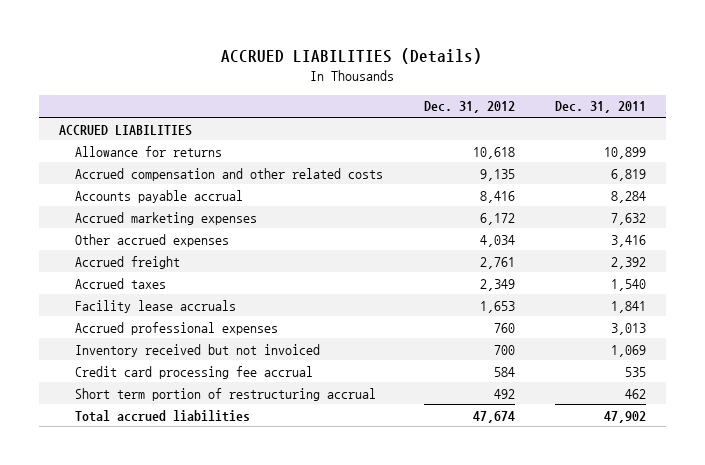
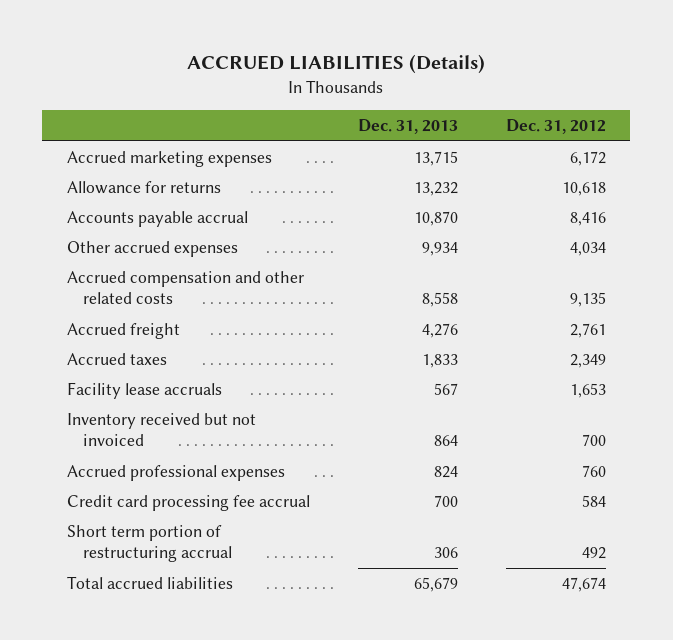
- | Dec. 31, 2012 | Dec. 31, 2011
+ | Dec. 31, 2013 | Dec. 31, 2012
- ACCRUED LIABILITIES
moved up: Accrued marketing expenses | 13,715 | 6,172
moved down: Accrued compensation and other related costs | 8,558 | 9,135
moved down: Accrued professional expenses | 824 | 760

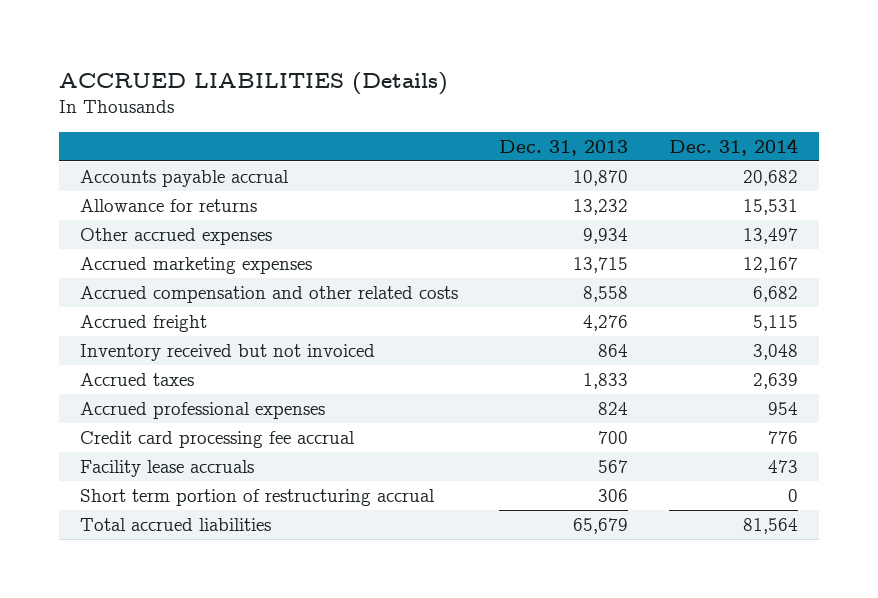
- | Dec. 31, 2013 | Dec. 31, 2012
+ | Dec. 31, 2013 | Dec. 31, 2014
moved down: Allowance for returns | 13,232 | 15,531
moved down: Accrued marketing expenses | 13,715 | 12,167
moved down: Accrued taxes | 1,833 | 2,639
moved down: Facility lease accruals | 567 | 473

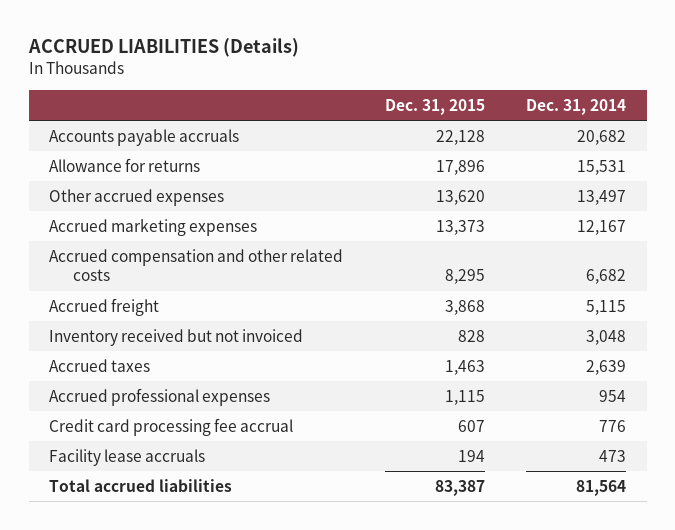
- | Dec. 31, 2013 | Dec. 31, 2014
+ | Dec. 31, 2015 | Dec. 31, 2014
- Accounts payable accrual | 10,870 | 20,682
+ Accounts payable accruals | 22,128 | 20,682
- Short term portion of restructuring accrual | 306 | 0

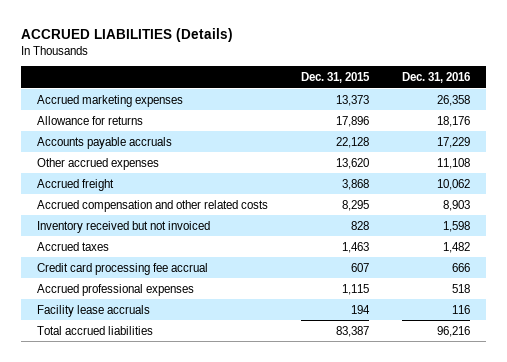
- | Dec. 31, 2015 | Dec. 31, 2014
+ | Dec. 31, 2015 | Dec. 31, 2016
moved up: Accrued marketing expenses | 13,373 | 26,358
moved down: Accounts payable accruals | 22,128 | 17,229
moved down: Accrued compensation and other related costs | 8,295 | 8,903
moved down: Accrued professional expenses | 1,115 | 518

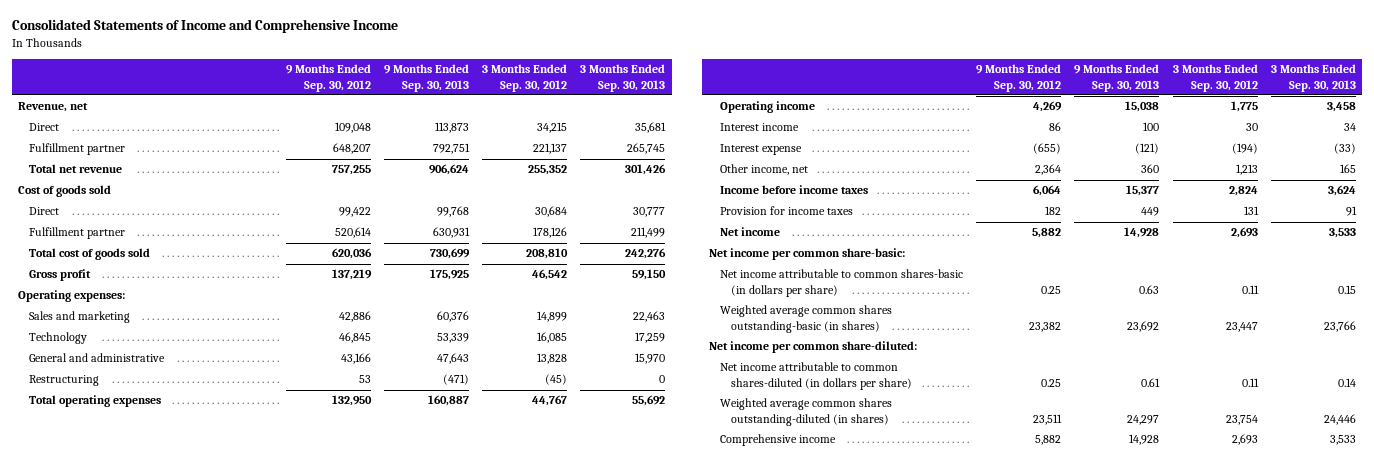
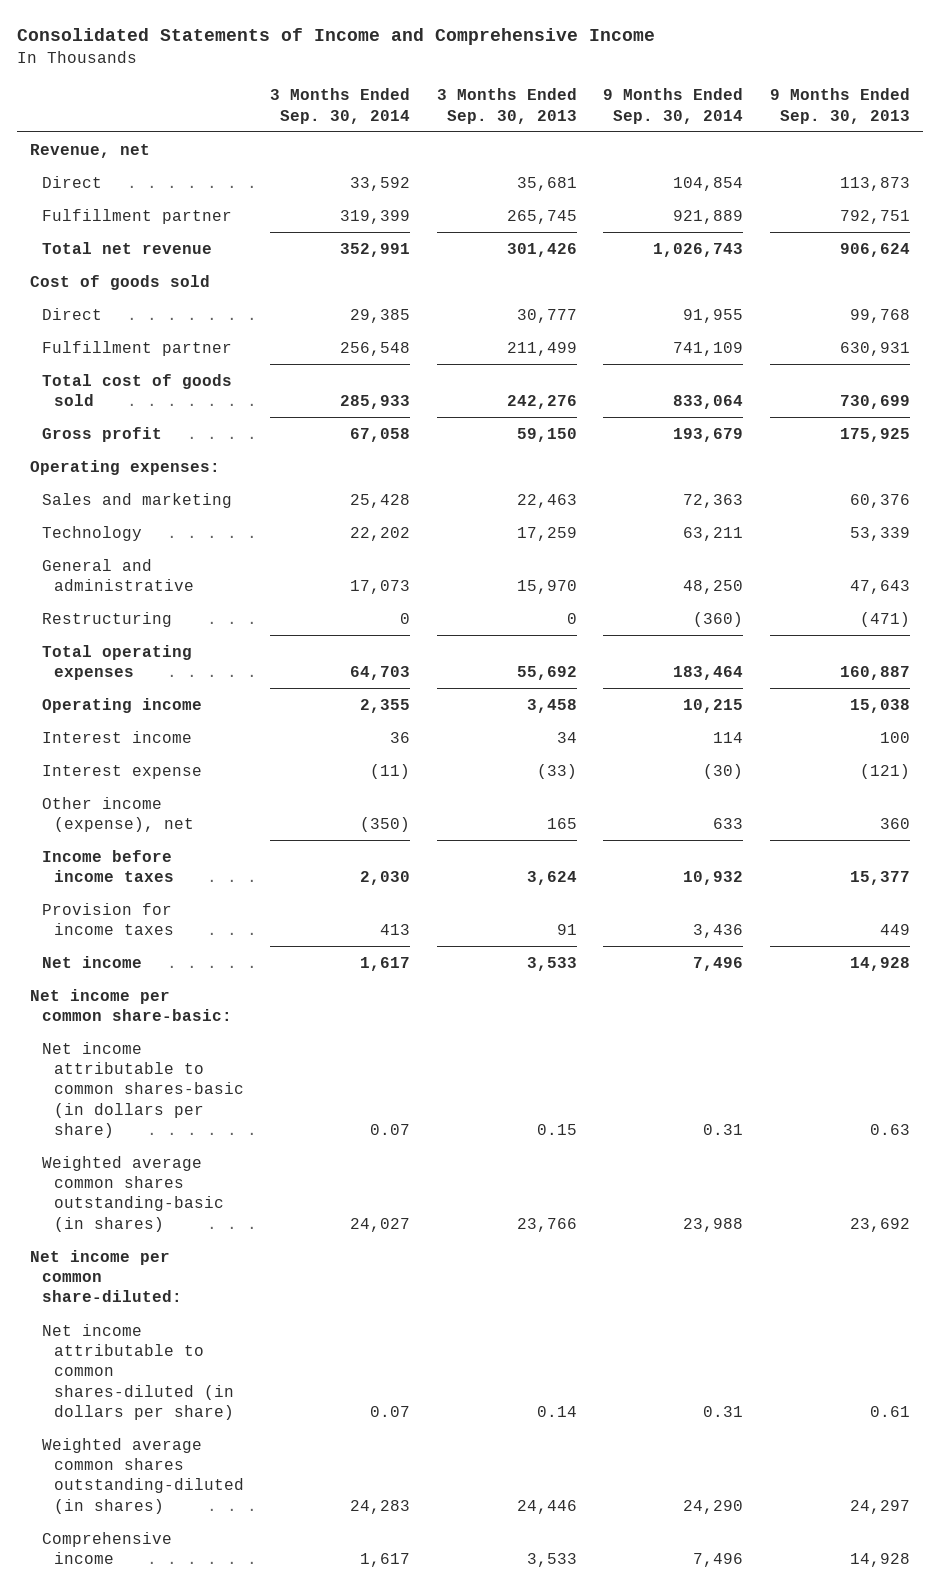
- | 9 Months Ended Sep. 30, 2012 | 9 Months Ended Sep. 30, 2013 | 3 Months Ended Sep. 30, 2012 | 3 Months Ended Sep. 30, 2013
+ | 3 Months Ended Sep. 30, 2014 | 3 Months Ended Sep. 30, 2013 | 9 Months Ended Sep. 30, 2014 | 9 Months Ended Sep. 30, 2013
- Other income, net | 2,364 | 360 | 1,213 | 165
+ Other income (expense), net | (350) | 165 | 633 | 360

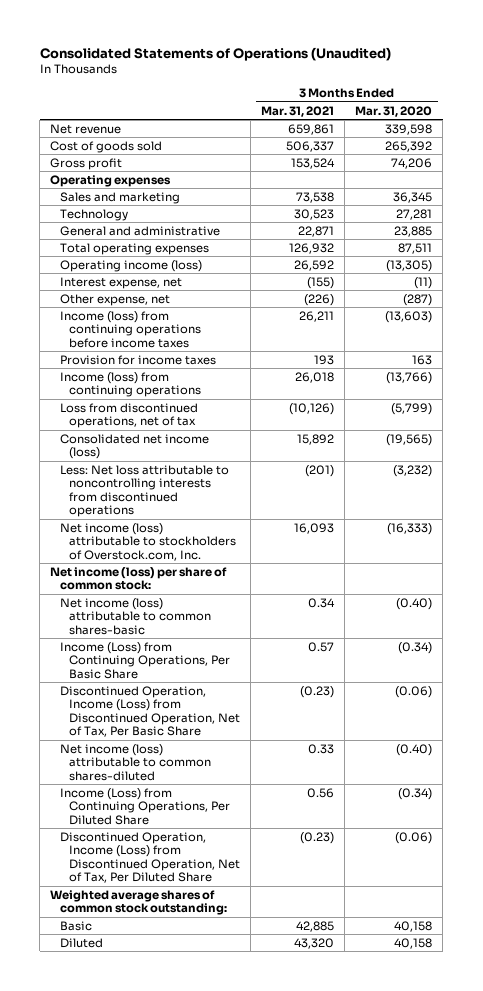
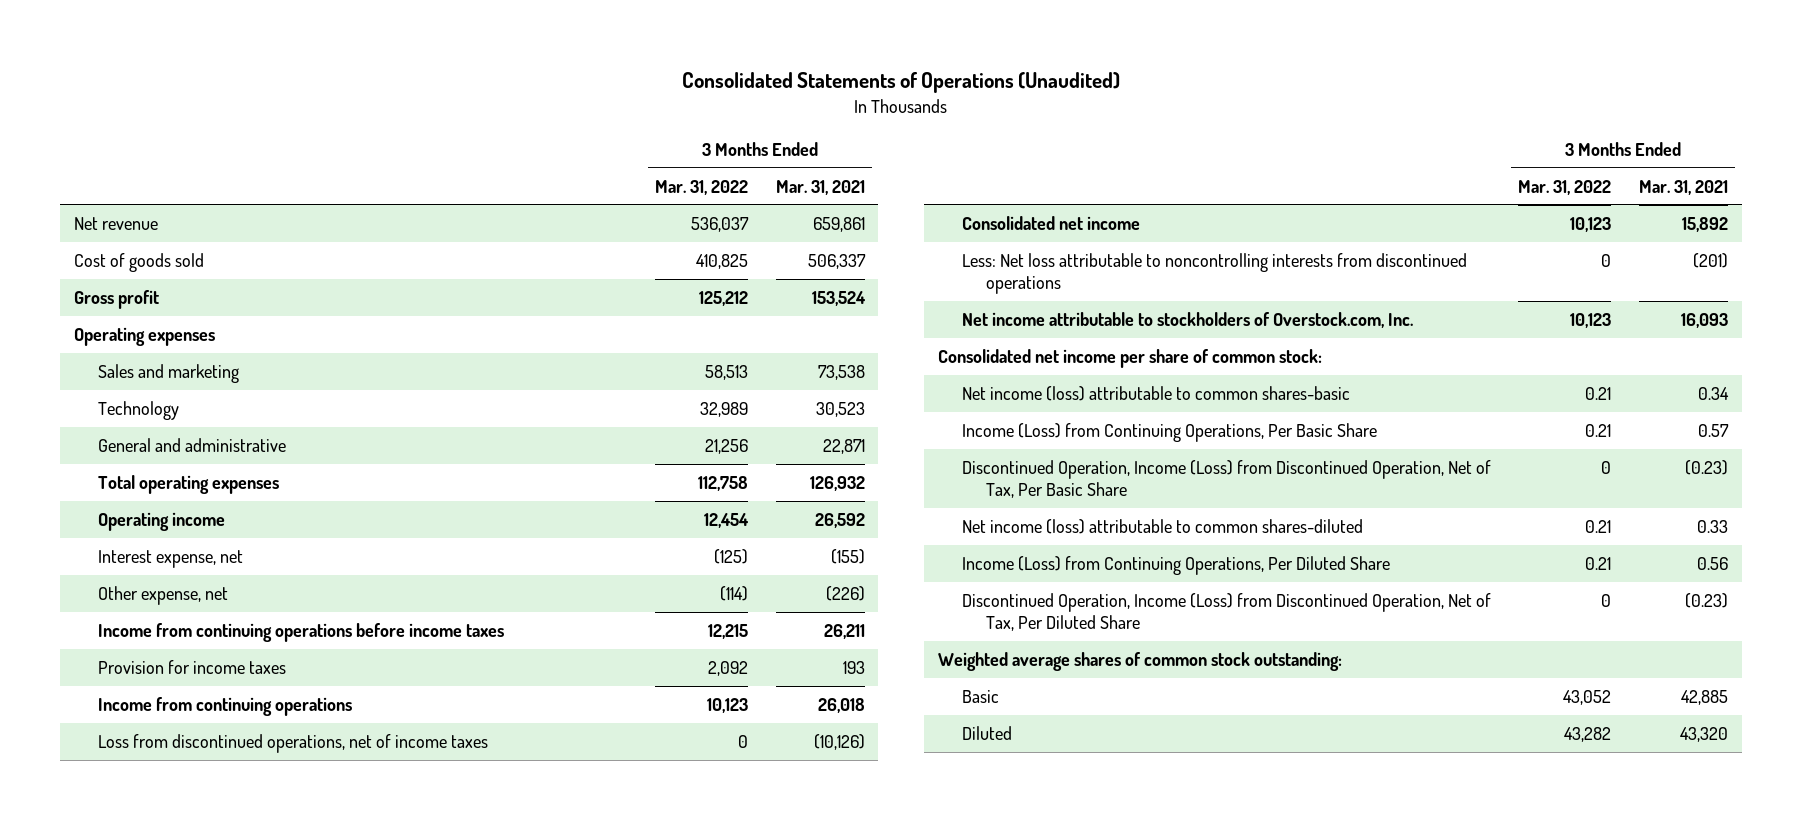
- | 3 Months Ended Mar. 31, 2021 | 3 Months Ended Mar. 31, 2020
+ | 3 Months Ended Mar. 31, 2022 | 3 Months Ended Mar. 31, 2021
- Operating income (loss) | 26,592 | (13,305)
+ Operating income | 12,454 | 26,592
- Income (loss) from continuing operations before income taxes | 26,211 | (13,603)
+ Income from continuing operations before income taxes | 12,215 | 26,211
- Income (loss) from continuing operations | 26,018 | (13,766)
- Loss from discontinued operations, net of tax | (10,126) | (5,799)
- Consolidated net income (loss) | 15,892 | (19,565)
+ Income from continuing operations | 10,123 | 26,018
+ Loss from discontinued operations, net of income taxes | 0 | (10,126)
+ Consolidated net income | 10,123 | 15,892
- Net income (loss) attributable to stockholders of Overstock.com, Inc. | 16,093 | (16,333)
- Net income (loss) per share of common stock:
+ Net income attributable to stockholders of Overstock.com, Inc. | 10,123 | 16,093
+ Consolidated net income per share of common stock:

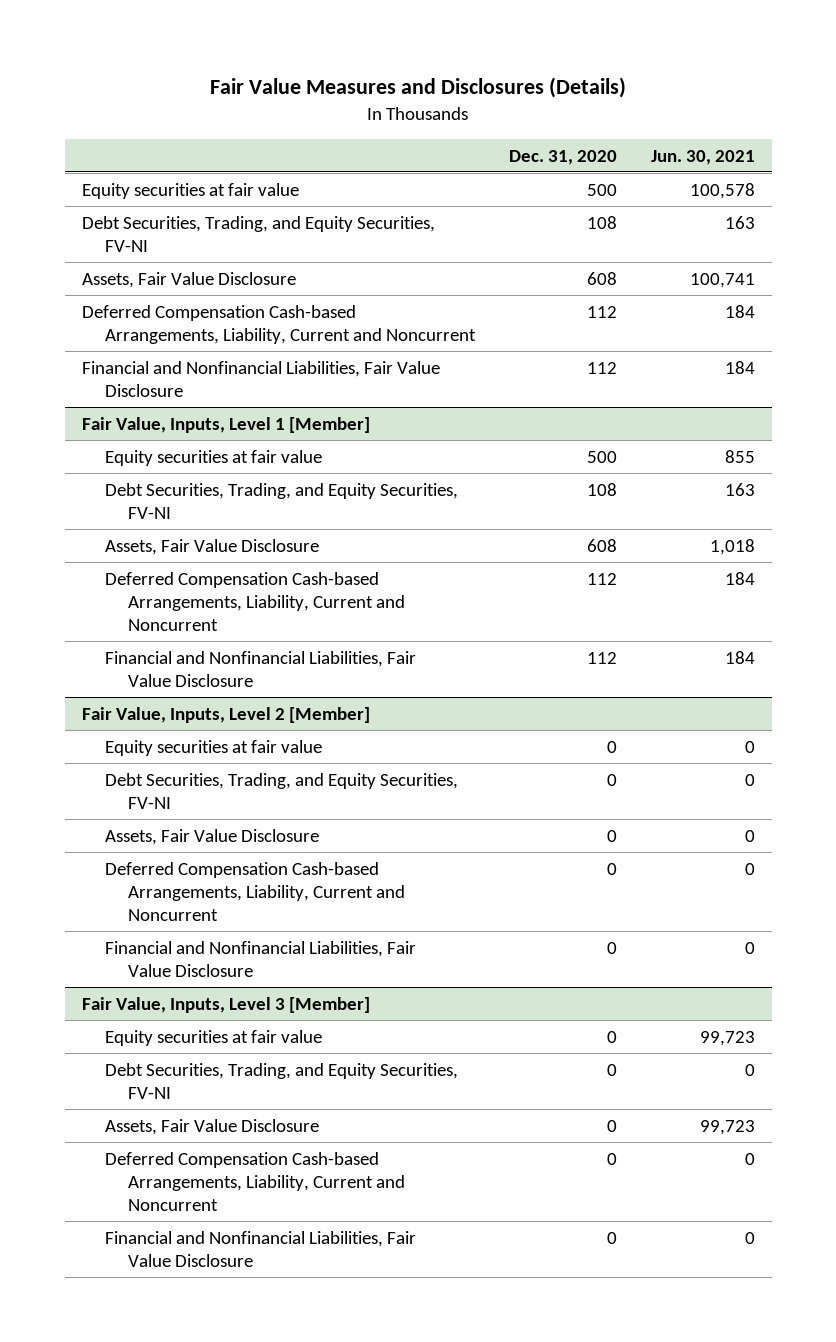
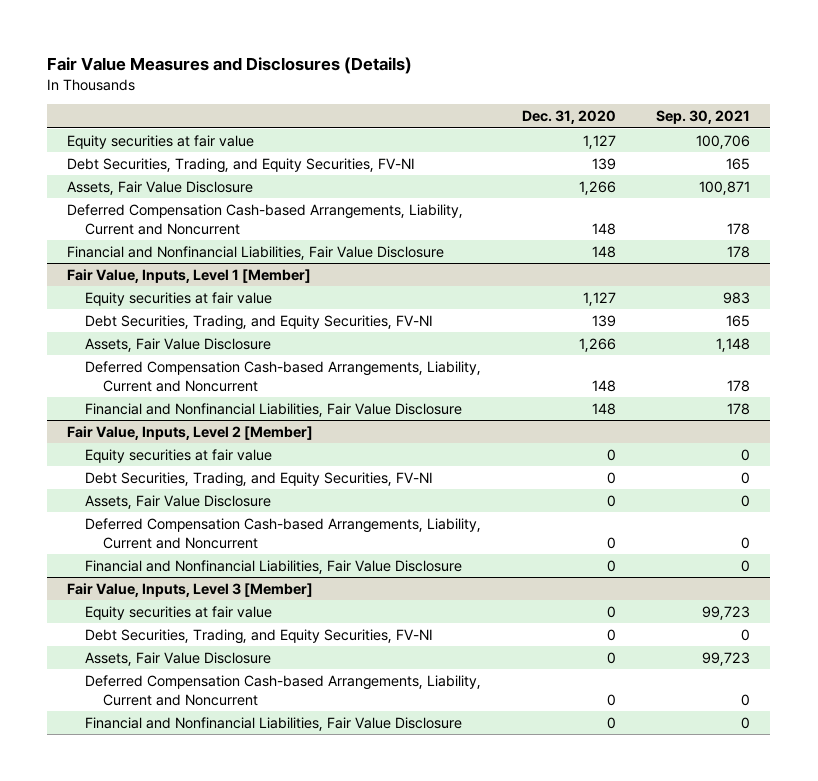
- | Dec. 31, 2020 | Jun. 30, 2021
+ | Dec. 31, 2020 | Sep. 30, 2021
- Equity securities at fair value | 500 | 100,578
- Debt Securities, Trading, and Equity Securities, FV-NI | 108 | 163
- Assets, Fair Value Disclosure | 608 | 100,741
- Deferred Compensation Cash-based Arrangements, Liability, Current and Noncurrent | 112 | 184
- Financial and Nonfinancial Liabilities, Fair Value Disclosure | 112 | 184
+ Equity securities at fair value | 1,127 | 100,706
+ Debt Securities, Trading, and Equity Securities, FV-NI | 139 | 165
+ Assets, Fair Value Disclosure | 1,266 | 100,871
+ Deferred Compensation Cash-based Arrangements, Liability, Current and Noncurrent | 148 | 178
+ Financial and Nonfinancial Liabilities, Fair Value Disclosure | 148 | 178
@ Fair Value, Inputs, Level 1 [Member]
- Equity securities at fair value | 500 | 855
- Debt Securities, Trading, and Equity Securities, FV-NI | 108 | 163
- Assets, Fair Value Disclosure | 608 | 1,018
- Deferred Compensation Cash-based Arrangements, Liability, Current and Noncurrent | 112 | 184
- Financial and Nonfinancial Liabilities, Fair Value Disclosure | 112 | 184
+ Equity securities at fair value | 1,127 | 983
+ Debt Securities, Trading, and Equity Securities, FV-NI | 139 | 165
+ Assets, Fair Value Disclosure | 1,266 | 1,148
+ Deferred Compensation Cash-based Arrangements, Liability, Current and Noncurrent | 148 | 178
+ Financial and Nonfinancial Liabilities, Fair Value Disclosure | 148 | 178

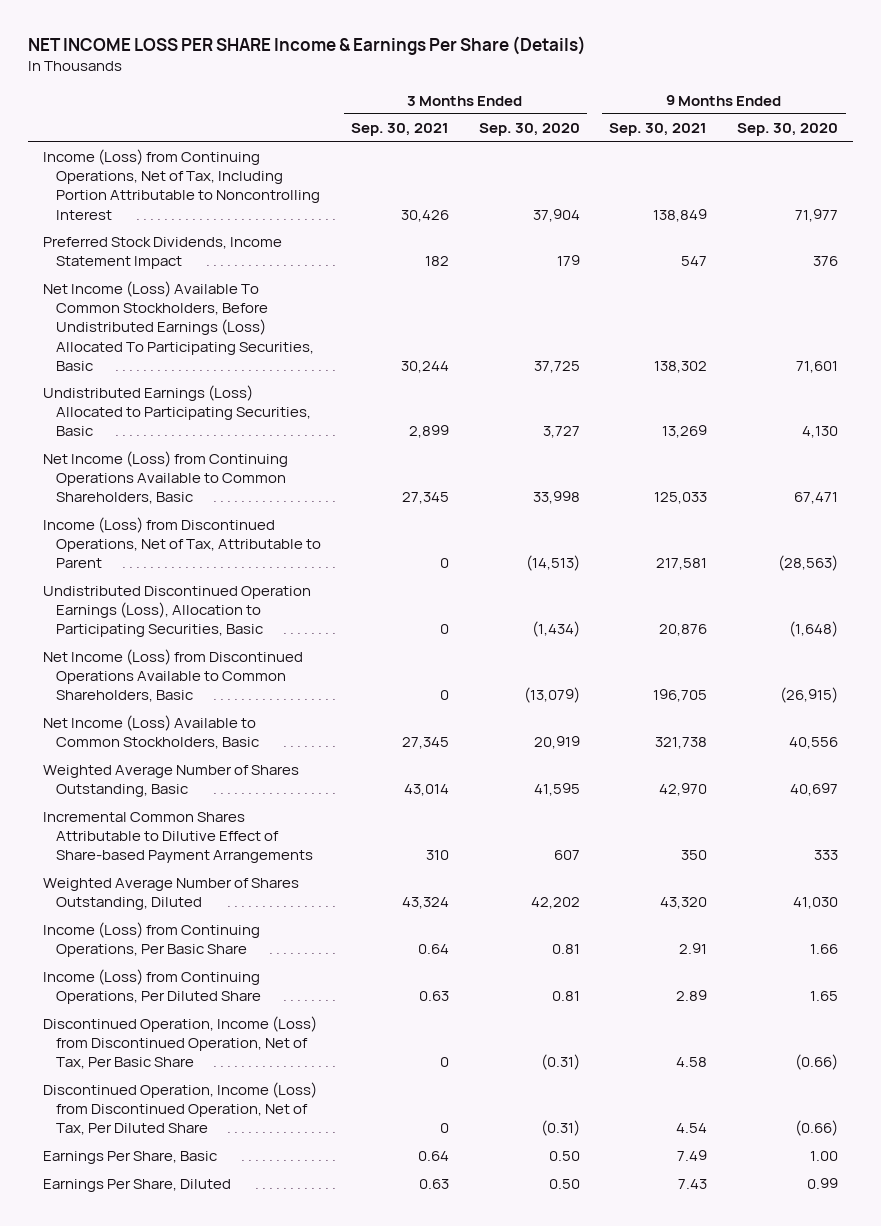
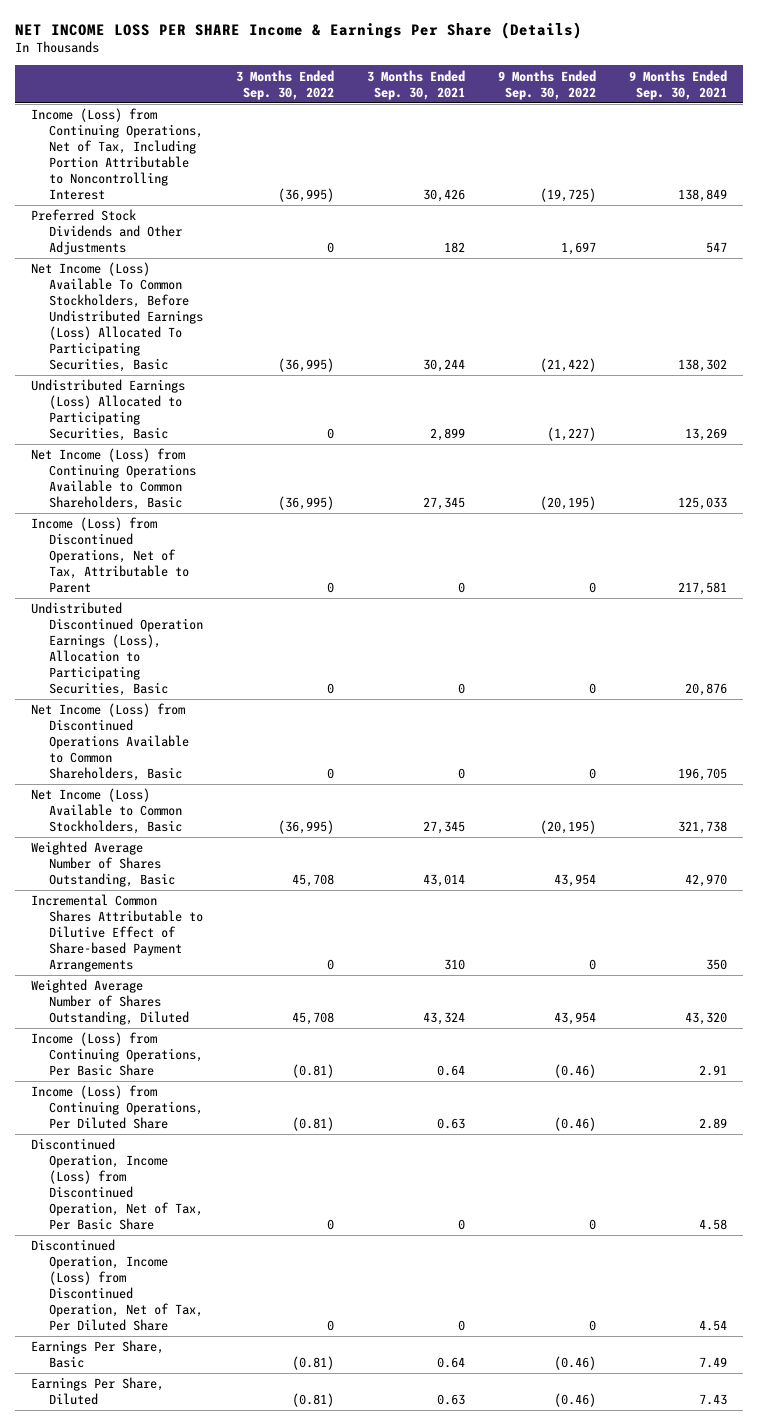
- | 3 Months Ended Sep. 30, 2021 | 3 Months Ended Sep. 30, 2020 | 9 Months Ended Sep. 30, 2021 | 9 Months Ended Sep. 30, 2020
+ | 3 Months Ended Sep. 30, 2022 | 3 Months Ended Sep. 30, 2021 | 9 Months Ended Sep. 30, 2022 | 9 Months Ended Sep. 30, 2021
- Preferred Stock Dividends, Income Statement Impact | 182 | 179 | 547 | 376
+ Preferred Stock Dividends and Other Adjustments | 0 | 182 | 1,697 | 547

